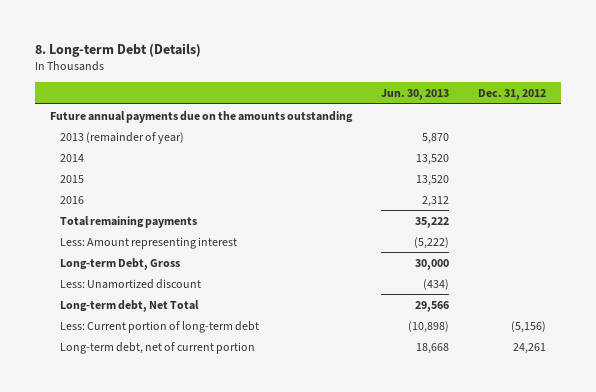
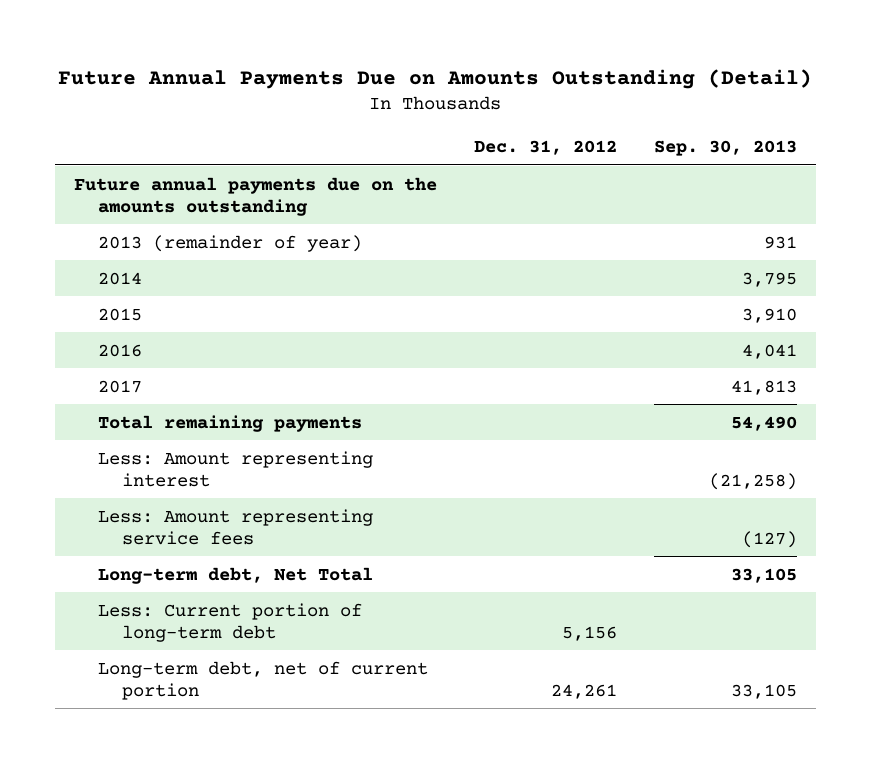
- 8. Long-term Debt (Details)
+ Future Annual Payments Due on Amounts Outstanding (Detail)
- | Jun. 30, 2013 | Dec. 31, 2012
+ | Dec. 31, 2012 | Sep. 30, 2013
+ 2017 | | 41,813
- Long-term Debt, Gross | 30,000 |
- Less: Unamortized discount | (434) |
+ Less: Amount representing service fees | | (127)
- Less: Current portion of long-term debt | (10,898) | (5,156)
+ Less: Current portion of long-term debt | 5,156 |

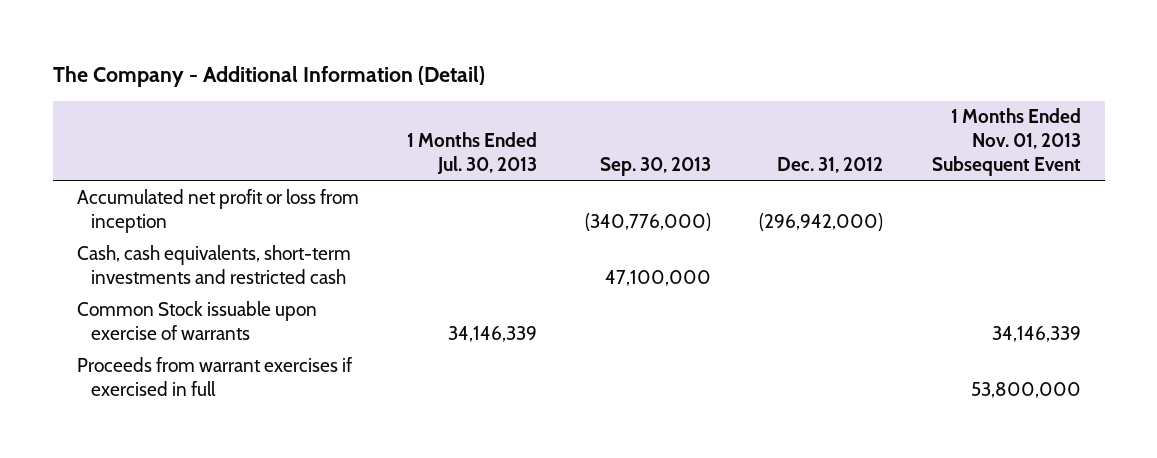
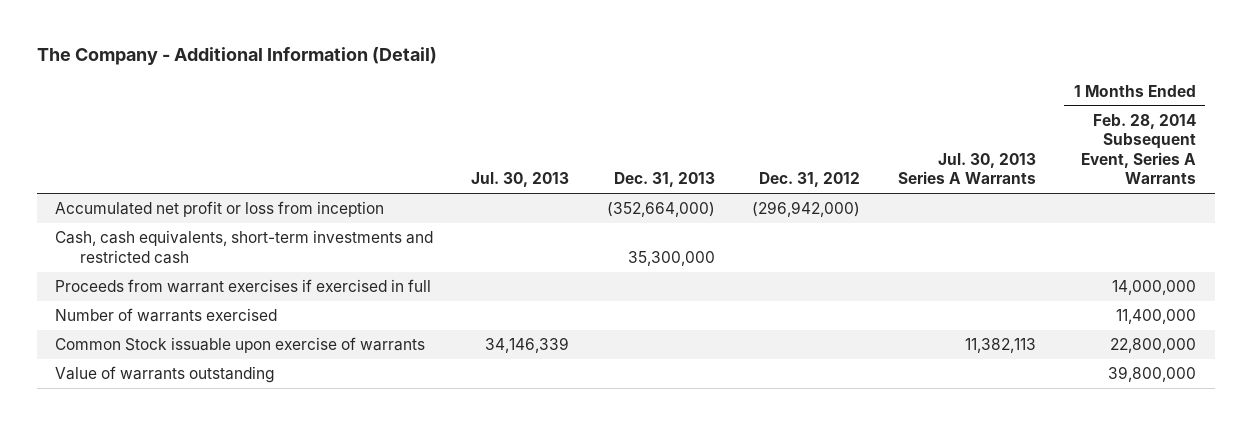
- | 1 Months Ended Jul. 30, 2013 | Sep. 30, 2013 | Dec. 31, 2012 | 1 Months Ended Nov. 01, 2013 Subsequent Event
+ | Jul. 30, 2013 | Dec. 31, 2013 | Dec. 31, 2012 | Jul. 30, 2013 Series A Warrants | 1 Months Ended Feb. 28, 2014 Subsequent Event, Series A Warrants
+ Number of warrants exercised | | | | | 11,400,000
moved down: Common Stock issuable upon exercise of warrants | 34,146,339 | | | 11,382,113 | 22,800,000
+ Value of warrants outstanding | | | | | 39,800,000

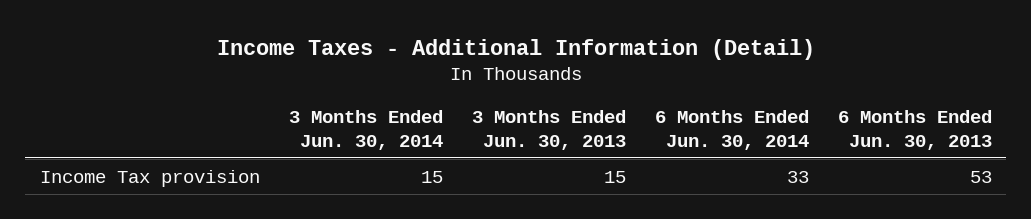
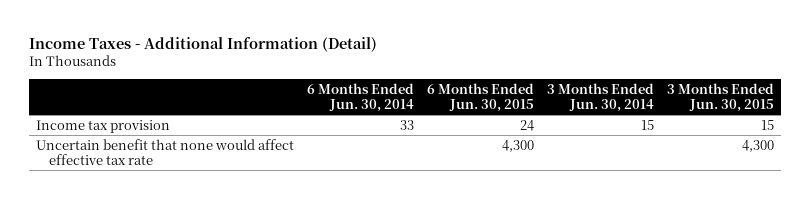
- | 3 Months Ended Jun. 30, 2014 | 3 Months Ended Jun. 30, 2013 | 6 Months Ended Jun. 30, 2014 | 6 Months Ended Jun. 30, 2013
+ | 6 Months Ended Jun. 30, 2014 | 6 Months Ended Jun. 30, 2015 | 3 Months Ended Jun. 30, 2014 | 3 Months Ended Jun. 30, 2015
- Income Tax provision | 15 | 15 | 33 | 53
+ Income tax provision | 33 | 24 | 15 | 15
+ Uncertain benefit that none would affect effective tax rate | | 4,300 | | 4,300

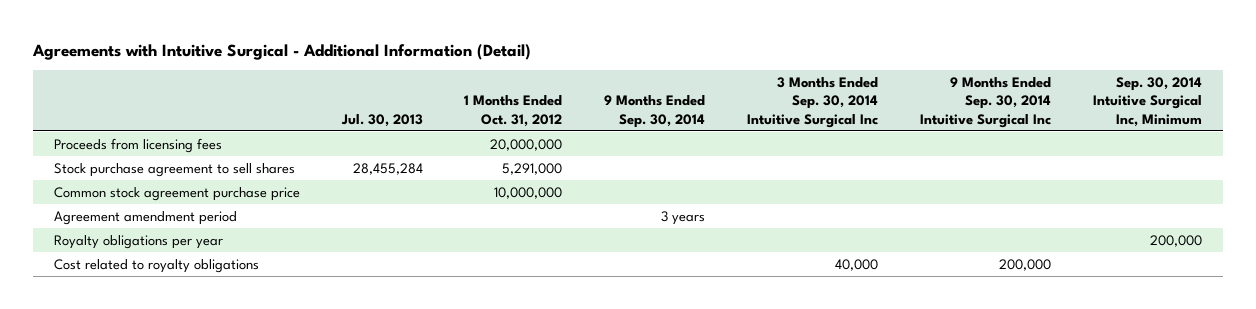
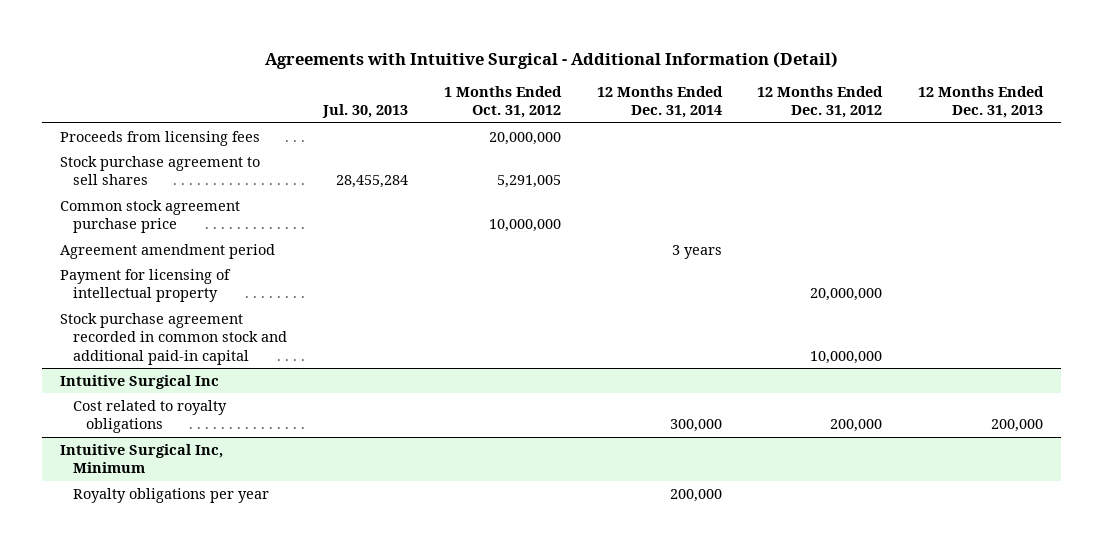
- | Jul. 30, 2013 | 1 Months Ended Oct. 31, 2012 | 9 Months Ended Sep. 30, 2014 | 3 Months Ended Sep. 30, 2014 Intuitive Surgical Inc | 9 Months Ended Sep. 30, 2014 Intuitive Surgical Inc | Sep. 30, 2014 Intuitive Surgical Inc, Minimum
+ | Jul. 30, 2013 | 1 Months Ended Oct. 31, 2012 | 12 Months Ended Dec. 31, 2014 | 12 Months Ended Dec. 31, 2012 | 12 Months Ended Dec. 31, 2013
- Stock purchase agreement to sell shares | 28,455,284 | 5,291,000 | | | |
+ Stock purchase agreement to sell shares | 28,455,284 | 5,291,005 | | |
- Royalty obligations per year | | | | | | 200,000
- Cost related to royalty obligations | | | | 40,000 | 200,000 |
+ Payment for licensing of intellectual property | | | | 20,000,000 |
+ Stock purchase agreement recorded in common stock and additional paid-in capital | | | | 10,000,000 |
+ Intuitive Surgical Inc
+ Cost related to royalty obligations | | | 300,000 | 200,000 | 200,000
+ Intuitive Surgical Inc, Minimum
+ Royalty obligations per year | | | 200,000 | |

